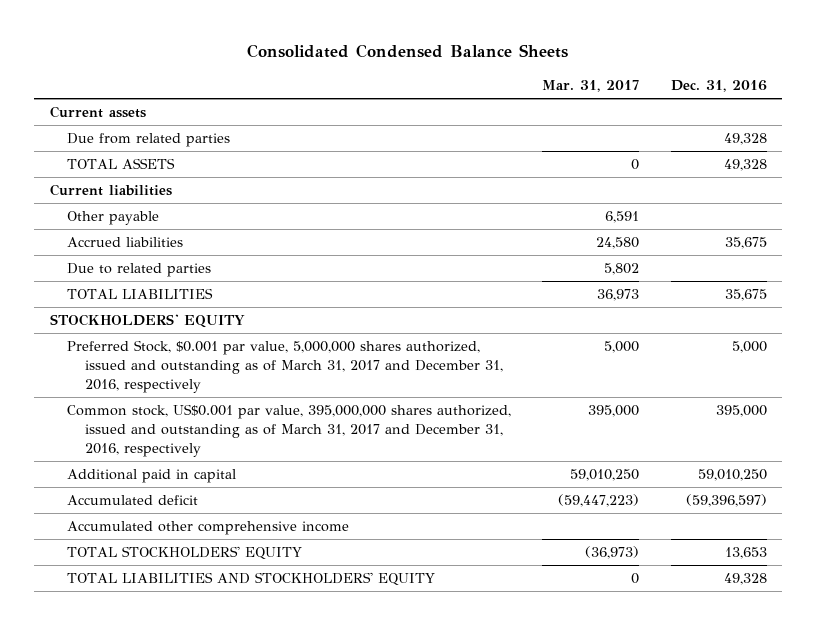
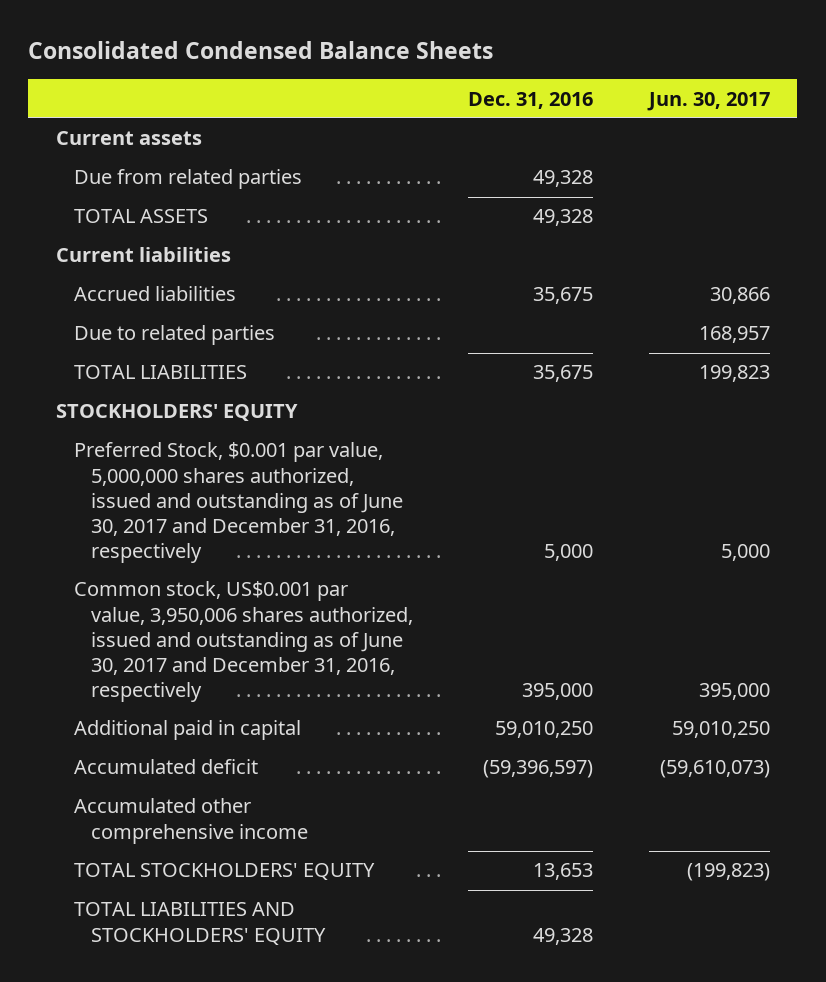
- | Mar. 31, 2017 | Dec. 31, 2016
+ | Dec. 31, 2016 | Jun. 30, 2017
- Other payable | 6,591 |
- Preferred Stock, $0.001 par value, 5,000,000 shares authorized, issued and outstanding as of March 31, 2017 and December 31, 2016, respectively | 5,000 | 5,000
- Common stock, US$0.001 par value, 395,000,000 shares authorized, issued and outstanding as of March 31, 2017 and December 31, 2016, respectively | 395,000 | 395,000
+ Preferred Stock, $0.001 par value, 5,000,000 shares authorized, issued and outstanding as of June 30, 2017 and December 31, 2016, respectively | 5,000 | 5,000
+ Common stock, US$0.001 par value, 3,950,006 shares authorized, issued and outstanding as of June 30, 2017 and December 31, 2016, respectively | 395,000 | 395,000

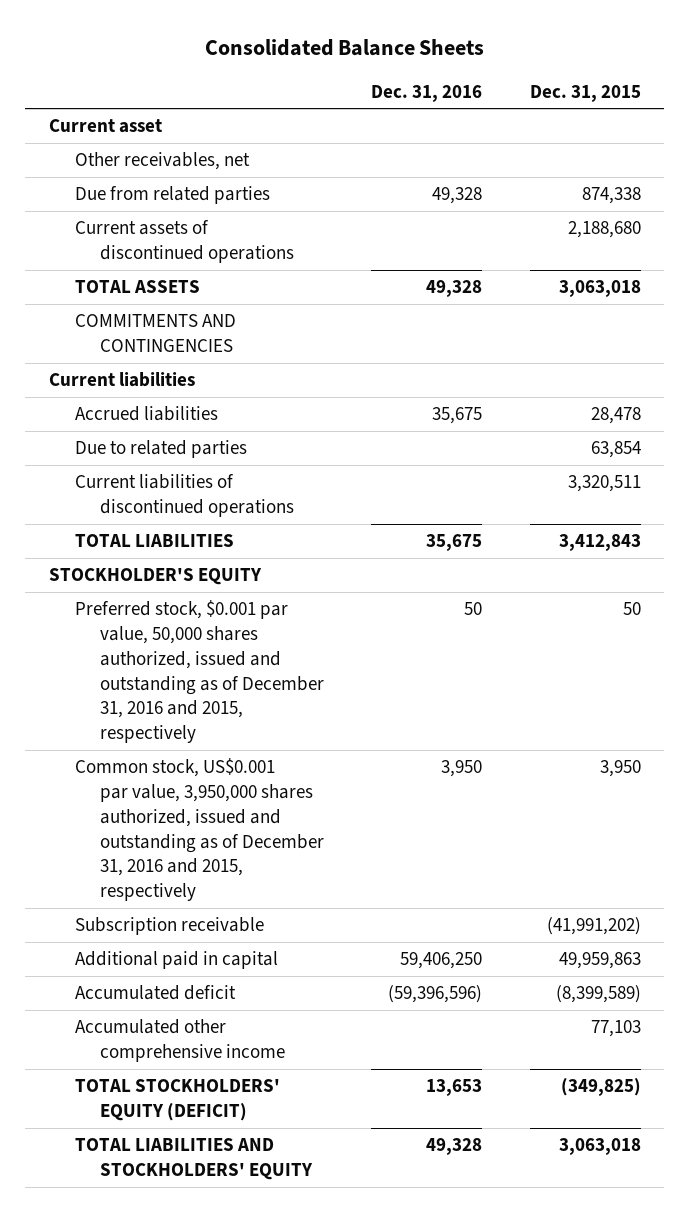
- Consolidated Condensed Balance Sheets
+ Consolidated Balance Sheets
- | Dec. 31, 2016 | Jun. 30, 2017
+ | Dec. 31, 2016 | Dec. 31, 2015
- Current assets
+ Current asset
+ Other receivables, net
+ Current assets of discontinued operations | | 2,188,680
+ COMMITMENTS AND CONTINGENCIES
+ Current liabilities of discontinued operations | | 3,320,511
- STOCKHOLDERS' EQUITY
- Preferred Stock, $0.001 par value, 5,000,000 shares authorized, issued and outstanding as of June 30, 2017 and December 31, 2016, respectively | 5,000 | 5,000
- Common stock, US$0.001 par value, 3,950,006 shares authorized, issued and outstanding as of June 30, 2017 and December 31, 2016, respectively | 395,000 | 395,000
- Additional paid in capital | 59,010,250 | 59,010,250
- Accumulated deficit | (59,396,597) | (59,610,073)
+ STOCKHOLDER'S EQUITY
+ Preferred stock, $0.001 par value, 50,000 shares authorized, issued and outstanding as of December 31, 2016 and 2015, respectively | 50 | 50
+ Common stock, US$0.001 par value, 3,950,000 shares authorized, issued and outstanding as of December 31, 2016 and 2015, respectively | 3,950 | 3,950
+ Subscription receivable | | (41,991,202)
+ Additional paid in capital | 59,406,250 | 49,959,863
+ Accumulated deficit | (59,396,596) | (8,399,589)
- TOTAL STOCKHOLDERS' EQUITY | 13,653 | (199,823)
+ TOTAL STOCKHOLDERS' EQUITY (DEFICIT) | 13,653 | (349,825)

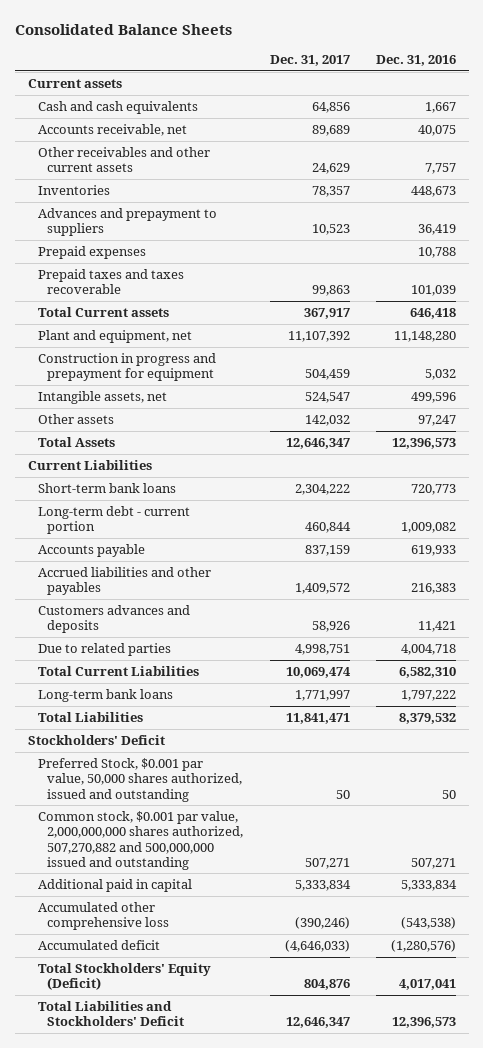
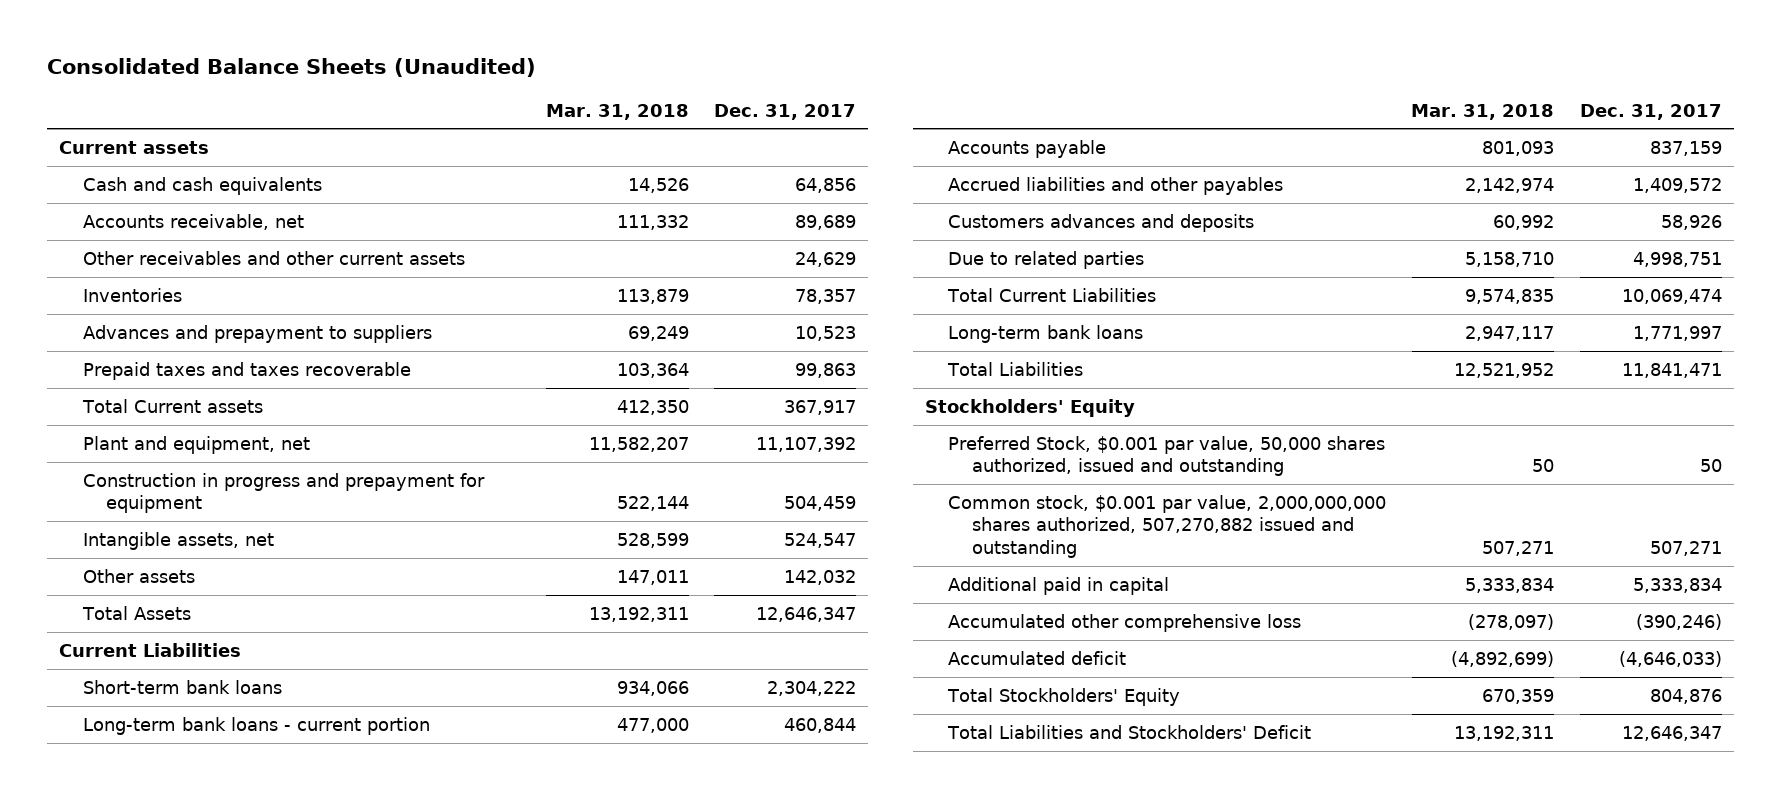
- Consolidated Balance Sheets
+ Consolidated Balance Sheets (Unaudited)
- | Dec. 31, 2017 | Dec. 31, 2016
+ | Mar. 31, 2018 | Dec. 31, 2017
- Prepaid expenses | | 10,788
- Long-term debt - current portion | 460,844 | 1,009,082
+ Long-term bank loans - current portion | 477,000 | 460,844
- Stockholders' Deficit
+ Stockholders' Equity
- Common stock, $0.001 par value, 2,000,000,000 shares authorized, 507,270,882 and 500,000,000 issued and outstanding | 507,271 | 507,271
+ Common stock, $0.001 par value, 2,000,000,000 shares authorized, 507,270,882 issued and outstanding | 507,271 | 507,271
- Total Stockholders' Equity (Deficit) | 804,876 | 4,017,041
+ Total Stockholders' Equity | 670,359 | 804,876

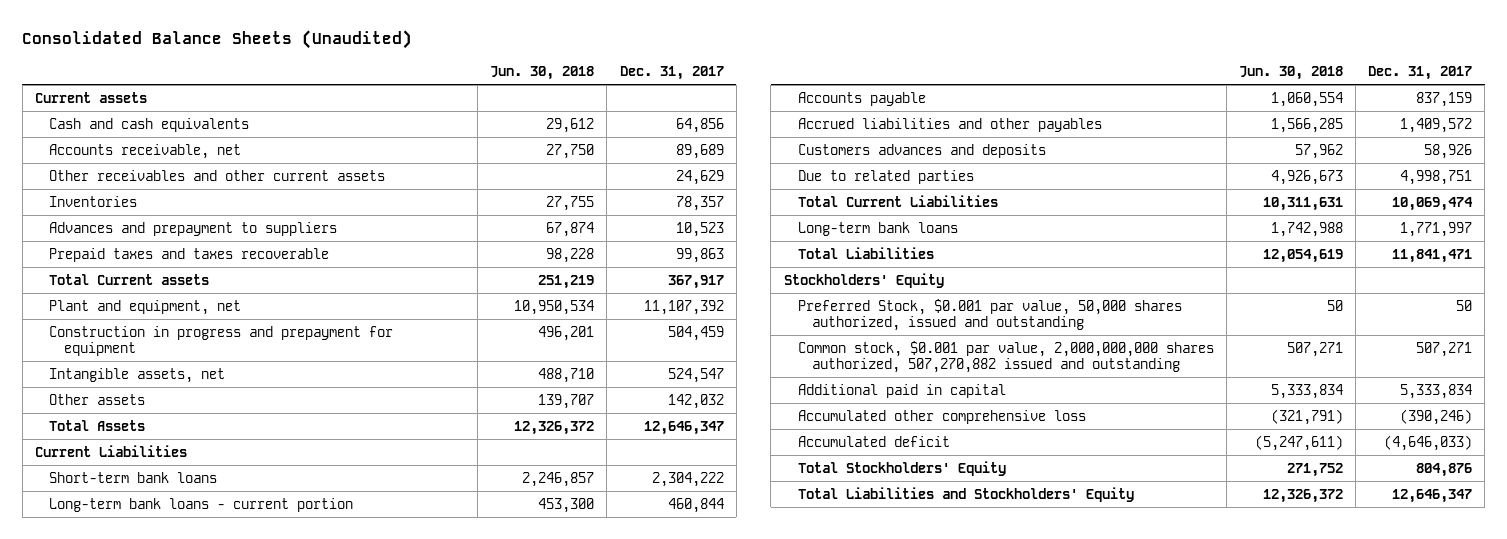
- | Mar. 31, 2018 | Dec. 31, 2017
+ | Jun. 30, 2018 | Dec. 31, 2017
- Total Liabilities and Stockholders' Deficit | 13,192,311 | 12,646,347
+ Total Liabilities and Stockholders' Equity | 12,326,372 | 12,646,347

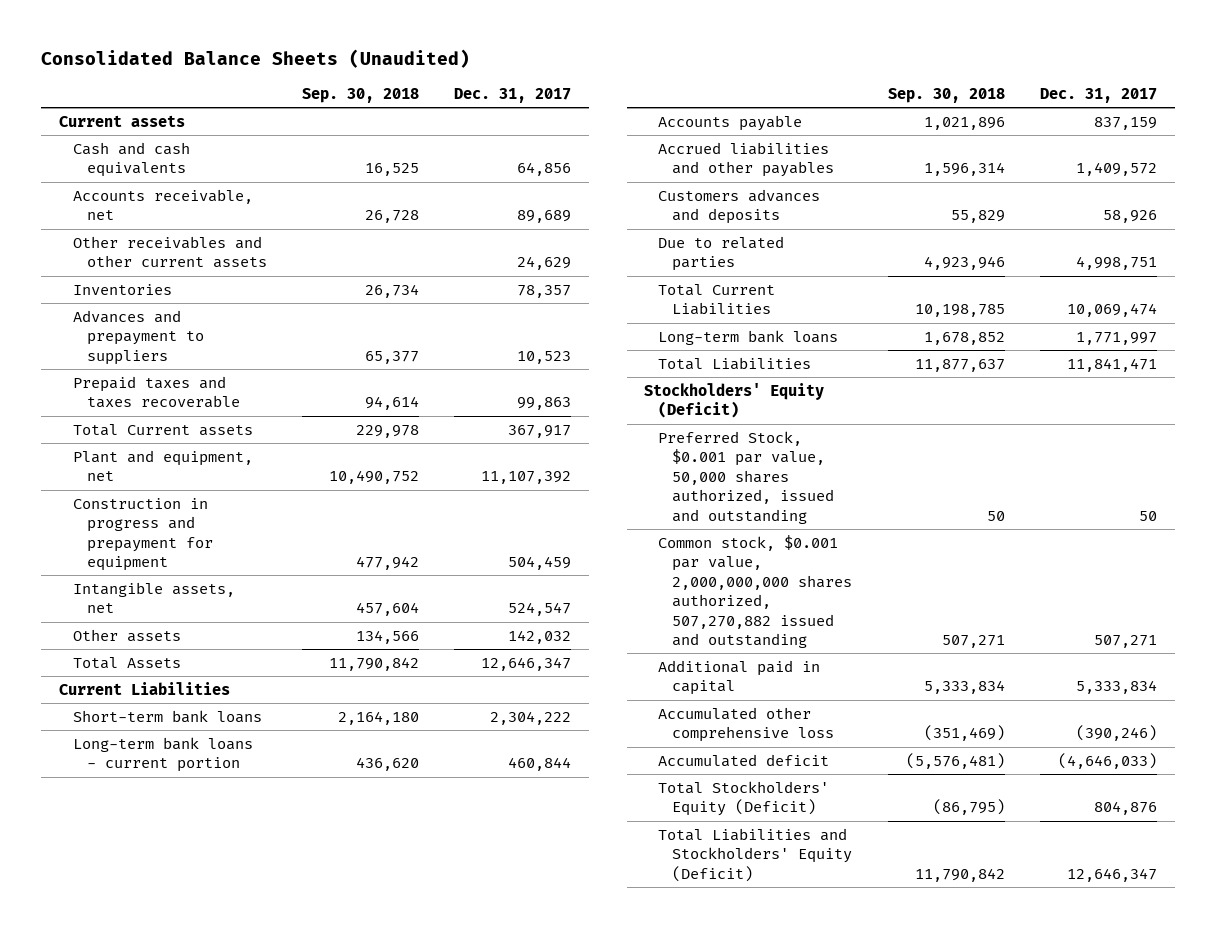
- | Jun. 30, 2018 | Dec. 31, 2017
+ | Sep. 30, 2018 | Dec. 31, 2017
- Stockholders' Equity
+ Stockholders' Equity (Deficit)
- Total Stockholders' Equity | 271,752 | 804,876
- Total Liabilities and Stockholders' Equity | 12,326,372 | 12,646,347
+ Total Stockholders' Equity (Deficit) | (86,795) | 804,876
+ Total Liabilities and Stockholders' Equity (Deficit) | 11,790,842 | 12,646,347

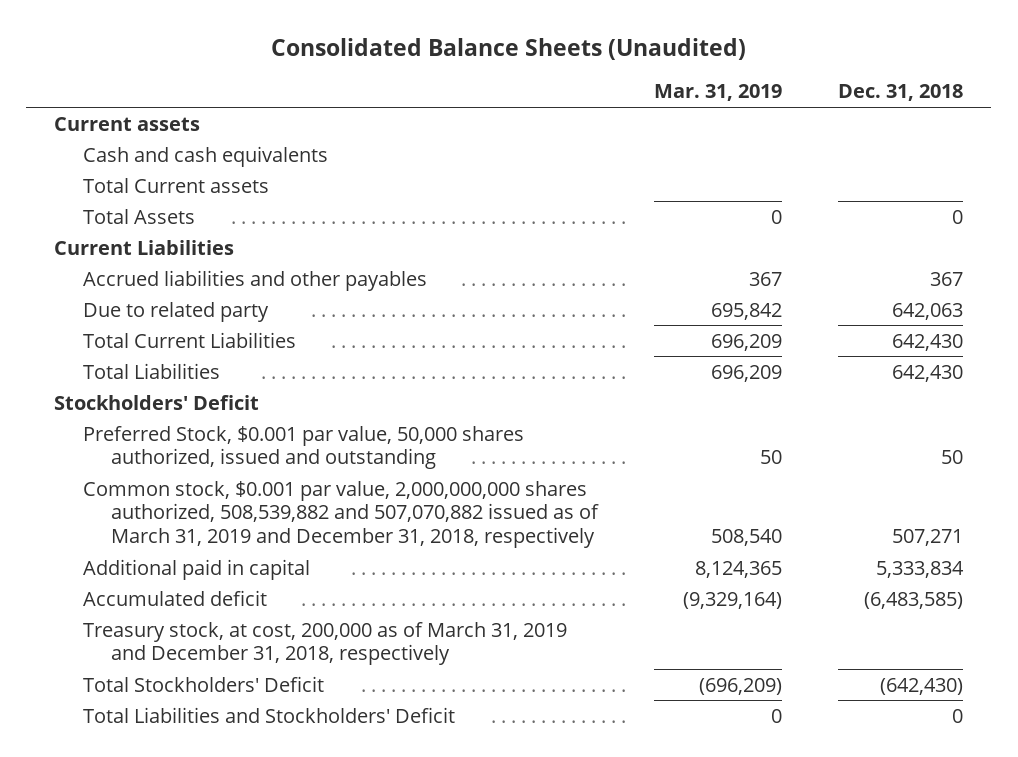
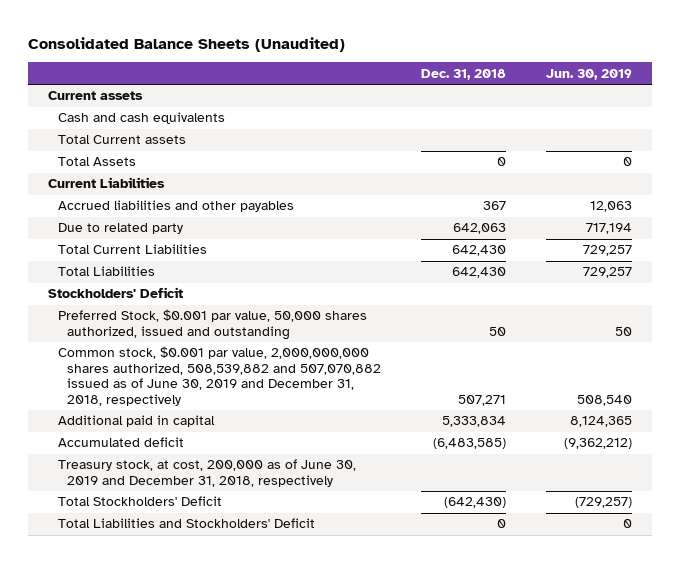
- | Mar. 31, 2019 | Dec. 31, 2018
+ | Dec. 31, 2018 | Jun. 30, 2019
- Common stock, $0.001 par value, 2,000,000,000 shares authorized, 508,539,882 and 507,070,882 issued as of March 31, 2019 and December 31, 2018, respectively | 508,540 | 507,271
+ Common stock, $0.001 par value, 2,000,000,000 shares authorized, 508,539,882 and 507,070,882 issued as of June 30, 2019 and December 31, 2018, respectively | 507,271 | 508,540
- Treasury stock, at cost, 200,000 as of March 31, 2019 and December 31, 2018, respectively
+ Treasury stock, at cost, 200,000 as of June 30, 2019 and December 31, 2018, respectively

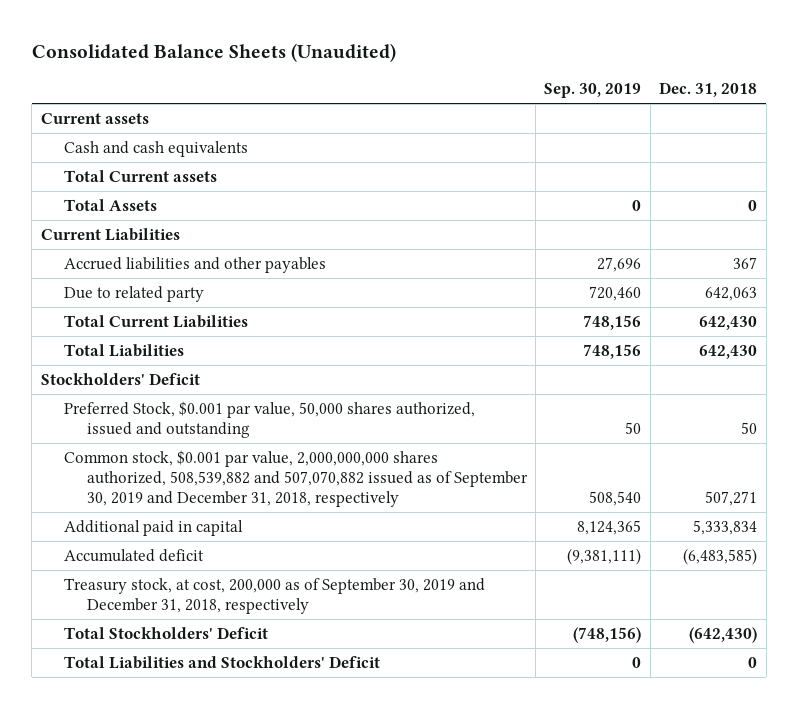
- | Dec. 31, 2018 | Jun. 30, 2019
+ | Sep. 30, 2019 | Dec. 31, 2018
- Common stock, $0.001 par value, 2,000,000,000 shares authorized, 508,539,882 and 507,070,882 issued as of June 30, 2019 and December 31, 2018, respectively | 507,271 | 508,540
+ Common stock, $0.001 par value, 2,000,000,000 shares authorized, 508,539,882 and 507,070,882 issued as of September 30, 2019 and December 31, 2018, respectively | 508,540 | 507,271
- Treasury stock, at cost, 200,000 as of June 30, 2019 and December 31, 2018, respectively
+ Treasury stock, at cost, 200,000 as of September 30, 2019 and December 31, 2018, respectively

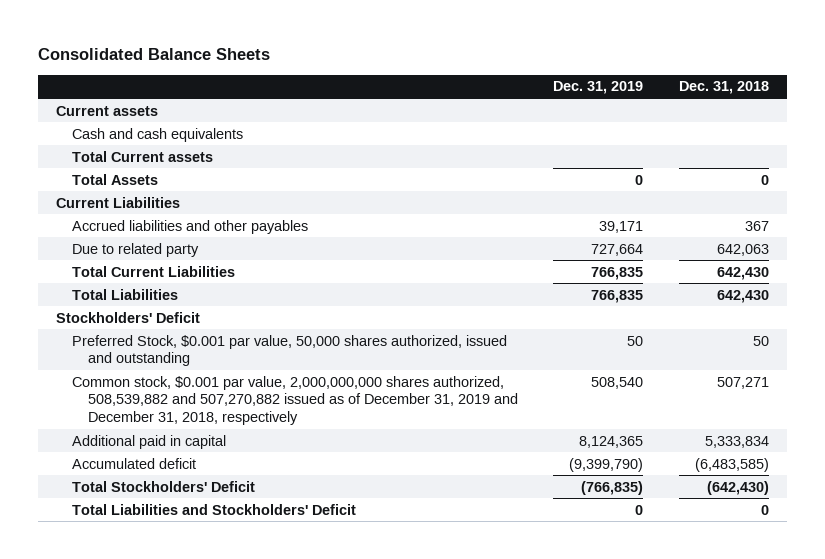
- Consolidated Balance Sheets (Unaudited)
+ Consolidated Balance Sheets
- | Sep. 30, 2019 | Dec. 31, 2018
+ | Dec. 31, 2019 | Dec. 31, 2018
- Common stock, $0.001 par value, 2,000,000,000 shares authorized, 508,539,882 and 507,070,882 issued as of September 30, 2019 and December 31, 2018, respectively | 508,540 | 507,271
+ Common stock, $0.001 par value, 2,000,000,000 shares authorized, 508,539,882 and 507,270,882 issued as of December 31, 2019 and December 31, 2018, respectively | 508,540 | 507,271
- Treasury stock, at cost, 200,000 as of September 30, 2019 and December 31, 2018, respectively

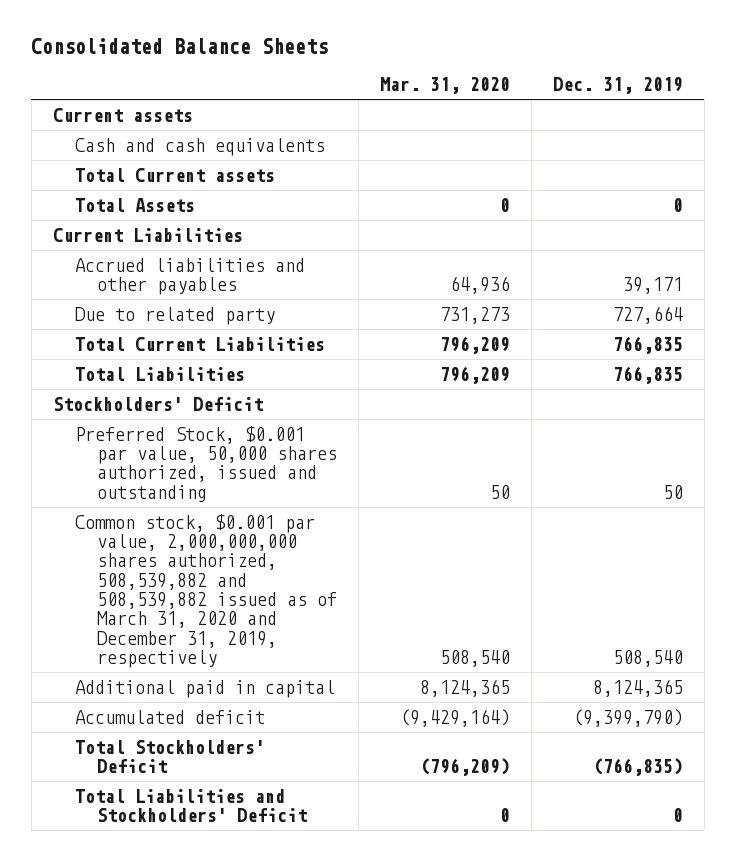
- | Dec. 31, 2019 | Dec. 31, 2018
+ | Mar. 31, 2020 | Dec. 31, 2019
- Common stock, $0.001 par value, 2,000,000,000 shares authorized, 508,539,882 and 507,270,882 issued as of December 31, 2019 and December 31, 2018, respectively | 508,540 | 507,271
+ Common stock, $0.001 par value, 2,000,000,000 shares authorized, 508,539,882 and 508,539,882 issued as of March 31, 2020 and December 31, 2019, respectively | 508,540 | 508,540

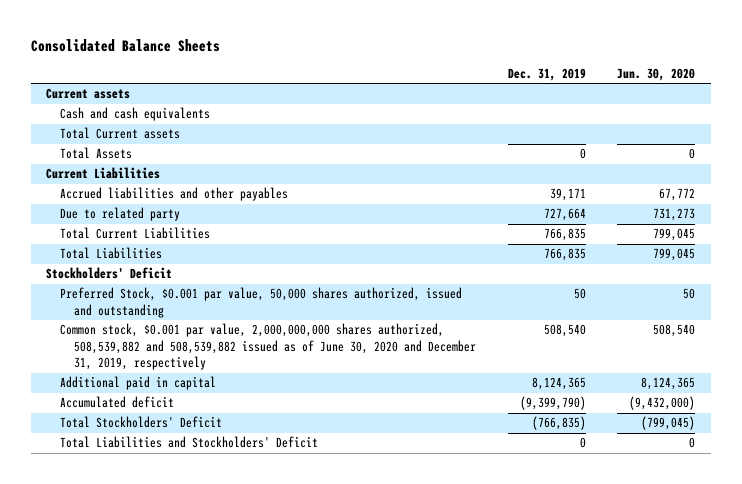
- | Mar. 31, 2020 | Dec. 31, 2019
+ | Dec. 31, 2019 | Jun. 30, 2020
- Common stock, $0.001 par value, 2,000,000,000 shares authorized, 508,539,882 and 508,539,882 issued as of March 31, 2020 and December 31, 2019, respectively | 508,540 | 508,540
+ Common stock, $0.001 par value, 2,000,000,000 shares authorized, 508,539,882 and 508,539,882 issued as of June 30, 2020 and December 31, 2019, respectively | 508,540 | 508,540

